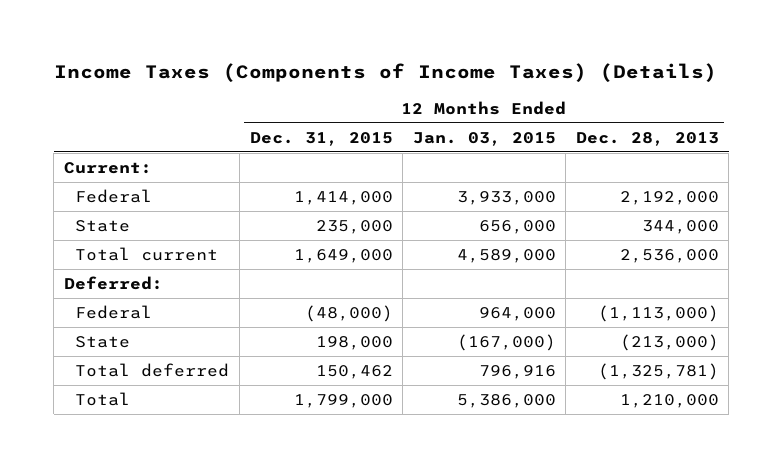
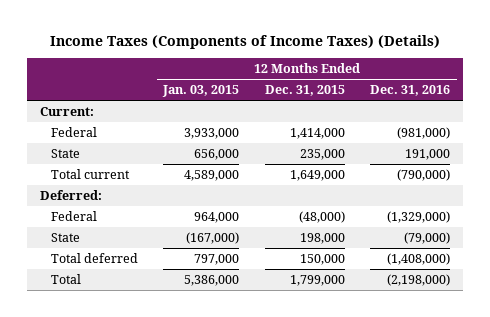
- | 12 Months Ended Dec. 31, 2015 | 12 Months Ended Jan. 03, 2015 | 12 Months Ended Dec. 28, 2013
+ | 12 Months Ended Jan. 03, 2015 | 12 Months Ended Dec. 31, 2015 | 12 Months Ended Dec. 31, 2016
- Total deferred | 150,462 | 796,916 | (1,325,781)
+ Total deferred | 797,000 | 150,000 | (1,408,000)

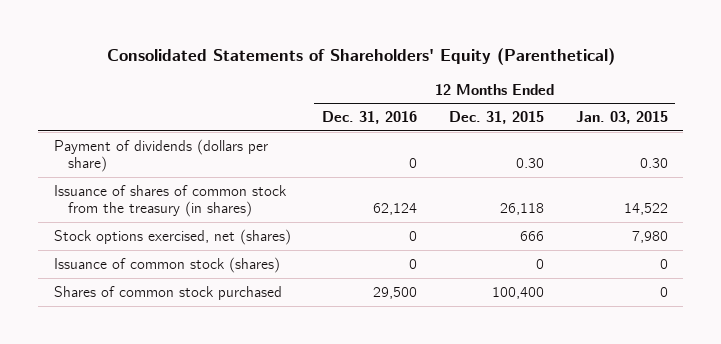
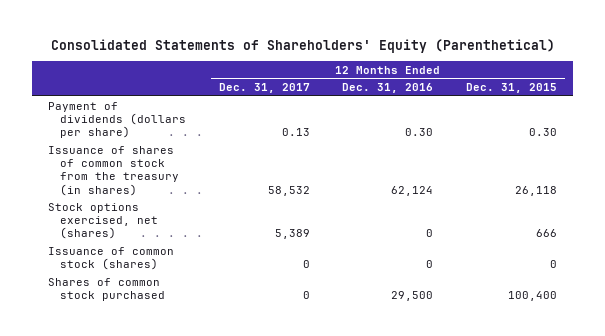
- | 12 Months Ended Dec. 31, 2016 | 12 Months Ended Dec. 31, 2015 | 12 Months Ended Jan. 03, 2015
+ | 12 Months Ended Dec. 31, 2017 | 12 Months Ended Dec. 31, 2016 | 12 Months Ended Dec. 31, 2015
- Payment of dividends (dollars per share) | 0 | 0.30 | 0.30
+ Payment of dividends (dollars per share) | 0.13 | 0.30 | 0.30

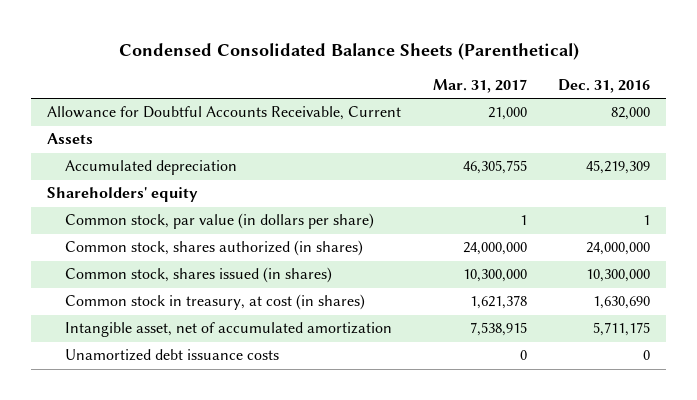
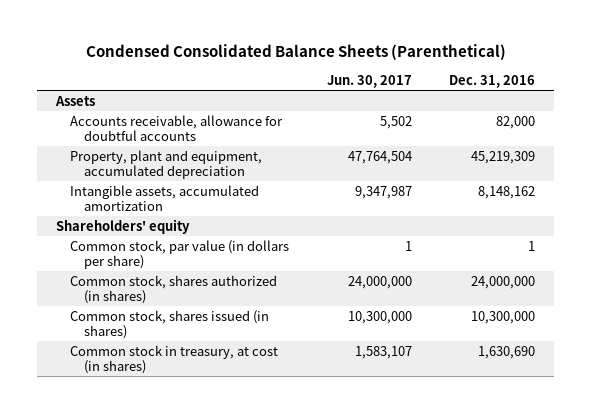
- | Mar. 31, 2017 | Dec. 31, 2016
+ | Jun. 30, 2017 | Dec. 31, 2016
- Allowance for Doubtful Accounts Receivable, Current | 21,000 | 82,000
- Accumulated depreciation | 46,305,755 | 45,219,309
+ Accounts receivable, allowance for doubtful accounts | 5,502 | 82,000
+ Property, plant and equipment, accumulated depreciation | 47,764,504 | 45,219,309
+ Intangible assets, accumulated amortization | 9,347,987 | 8,148,162
- Intangible asset, net of accumulated amortization | 7,538,915 | 5,711,175
- Unamortized debt issuance costs | 0 | 0

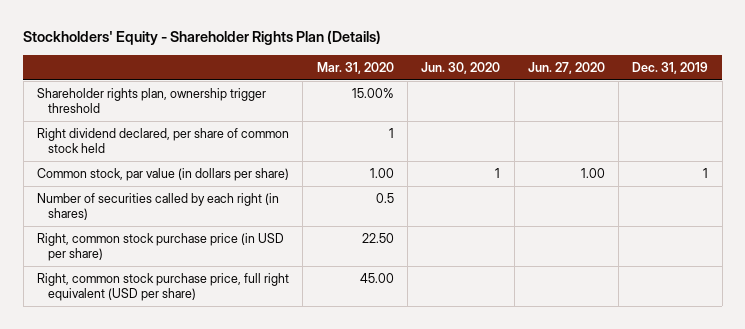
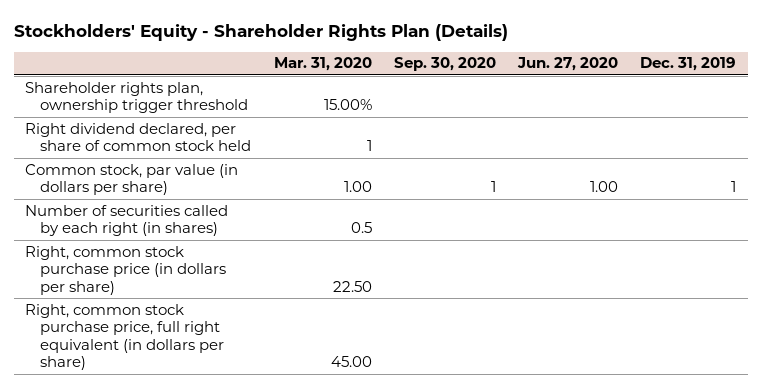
- | Mar. 31, 2020 | Jun. 30, 2020 | Jun. 27, 2020 | Dec. 31, 2019
+ | Mar. 31, 2020 | Sep. 30, 2020 | Jun. 27, 2020 | Dec. 31, 2019
- Right, common stock purchase price (in USD per share) | 22.50 | | |
- Right, common stock purchase price, full right equivalent (USD per share) | 45.00 | | |
+ Right, common stock purchase price (in dollars per share) | 22.50 | | |
+ Right, common stock purchase price, full right equivalent (in dollars per share) | 45.00 | | |

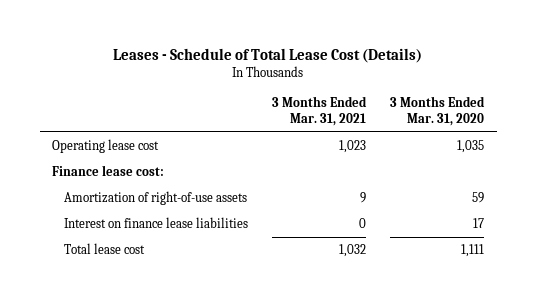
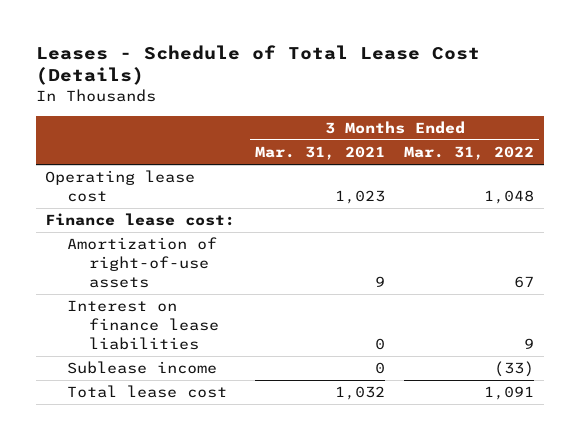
- | 3 Months Ended Mar. 31, 2021 | 3 Months Ended Mar. 31, 2020
+ | 3 Months Ended Mar. 31, 2021 | 3 Months Ended Mar. 31, 2022
+ Sublease income | 0 | (33)

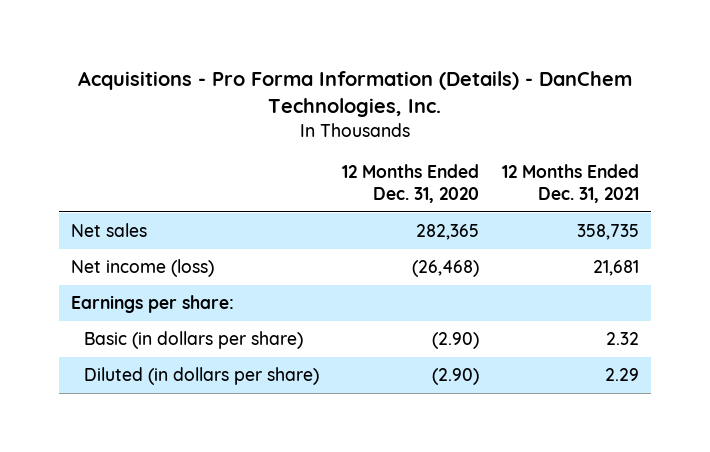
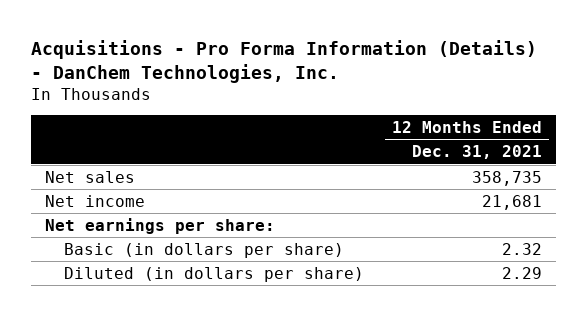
- | 12 Months Ended Dec. 31, 2020 | 12 Months Ended Dec. 31, 2021
+ | 12 Months Ended Dec. 31, 2021
- Net income (loss) | (26,468) | 21,681
- Earnings per share:
+ Net income | 21,681
+ Net earnings per share:

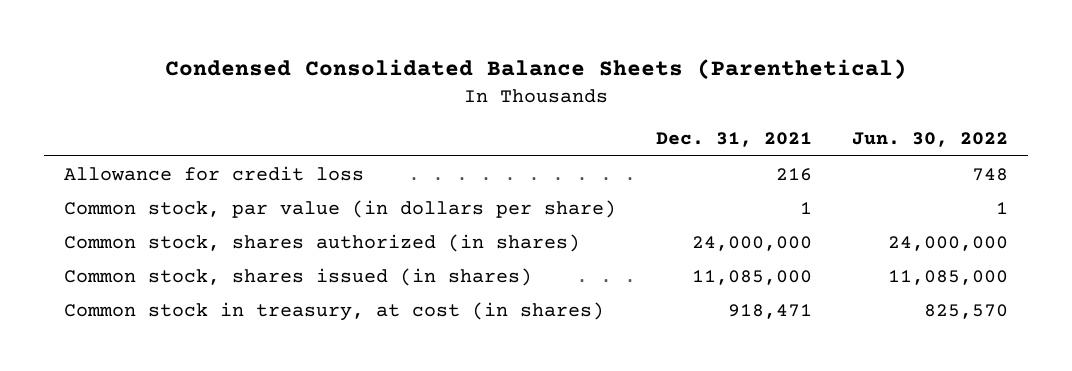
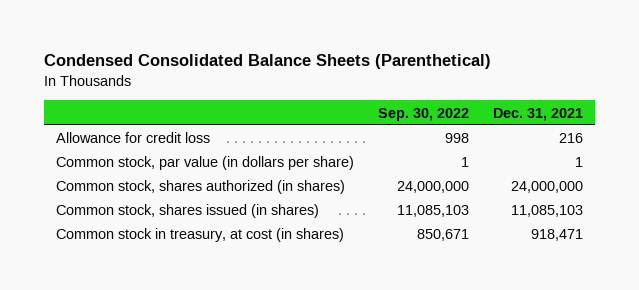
- | Dec. 31, 2021 | Jun. 30, 2022
+ | Sep. 30, 2022 | Dec. 31, 2021
- Common stock, shares issued (in shares) | 11,085,000 | 11,085,000
+ Common stock, shares issued (in shares) | 11,085,103 | 11,085,103

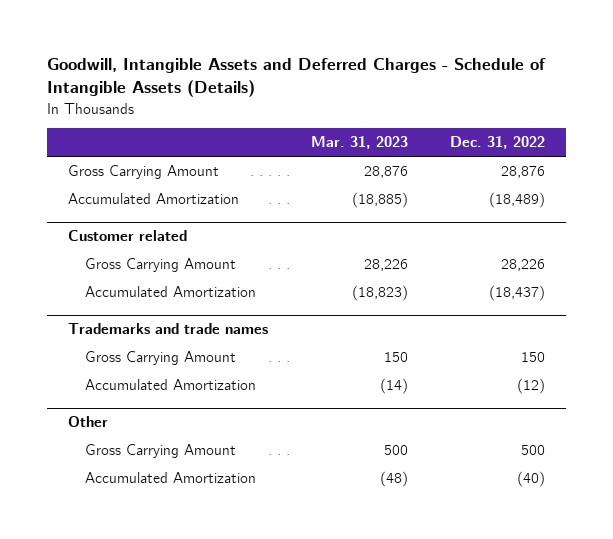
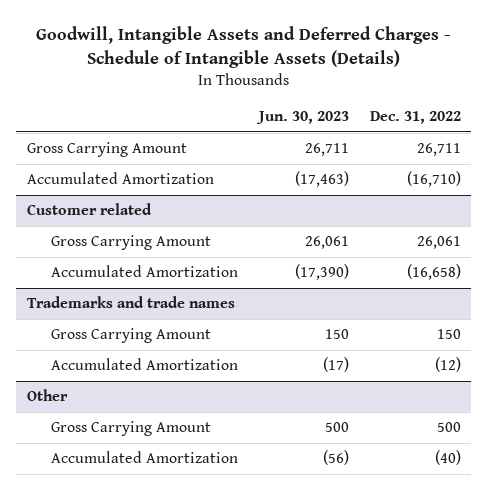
- | Mar. 31, 2023 | Dec. 31, 2022
+ | Jun. 30, 2023 | Dec. 31, 2022
- Gross Carrying Amount | 28,876 | 28,876
- Accumulated Amortization | (18,885) | (18,489)
+ Gross Carrying Amount | 26,711 | 26,711
+ Accumulated Amortization | (17,463) | (16,710)
@ Customer related
- Gross Carrying Amount | 28,226 | 28,226
- Accumulated Amortization | (18,823) | (18,437)
+ Gross Carrying Amount | 26,061 | 26,061
+ Accumulated Amortization | (17,390) | (16,658)

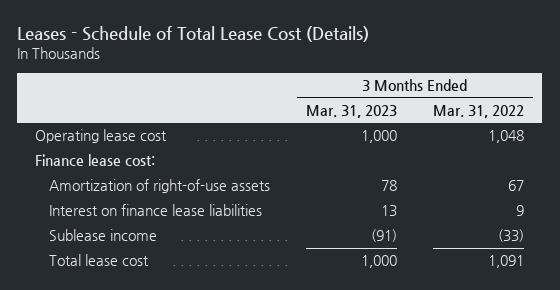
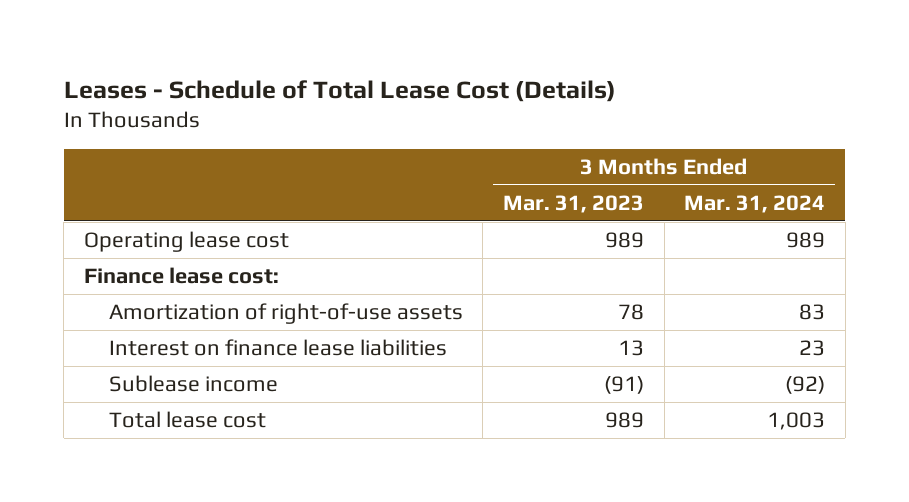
- | 3 Months Ended Mar. 31, 2023 | 3 Months Ended Mar. 31, 2022
+ | 3 Months Ended Mar. 31, 2023 | 3 Months Ended Mar. 31, 2024
- Operating lease cost | 1,000 | 1,048
+ Operating lease cost | 989 | 989
- Total lease cost | 1,000 | 1,091
+ Total lease cost | 989 | 1,003

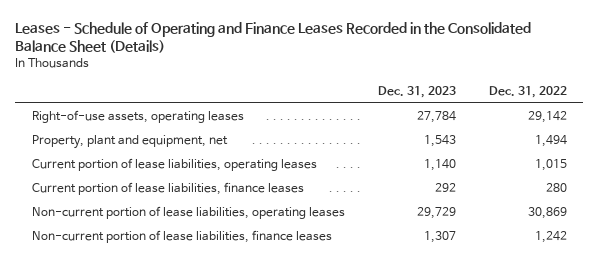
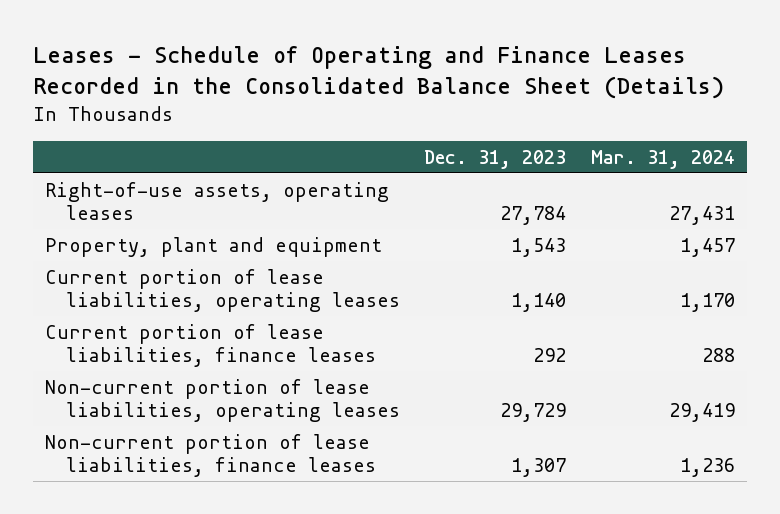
- | Dec. 31, 2023 | Dec. 31, 2022
+ | Dec. 31, 2023 | Mar. 31, 2024
- Property, plant and equipment, net | 1,543 | 1,494
+ Property, plant and equipment | 1,543 | 1,457

